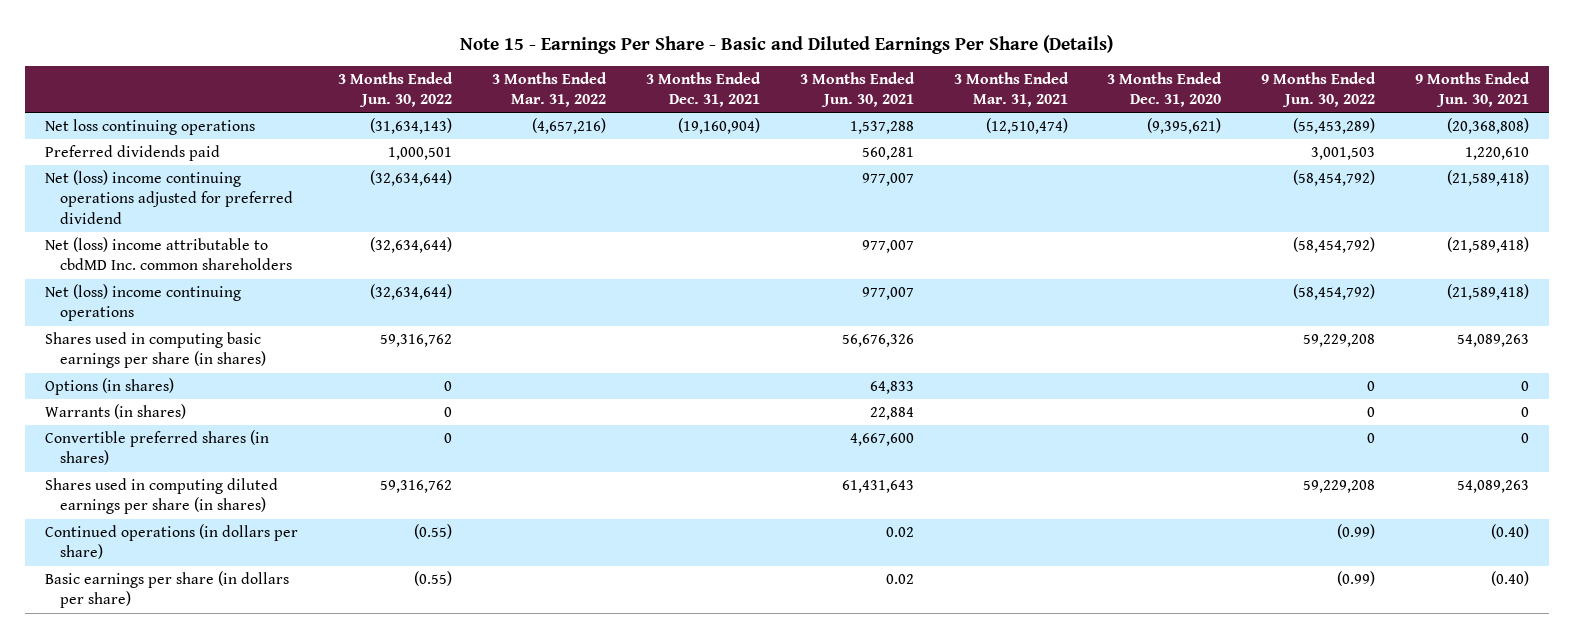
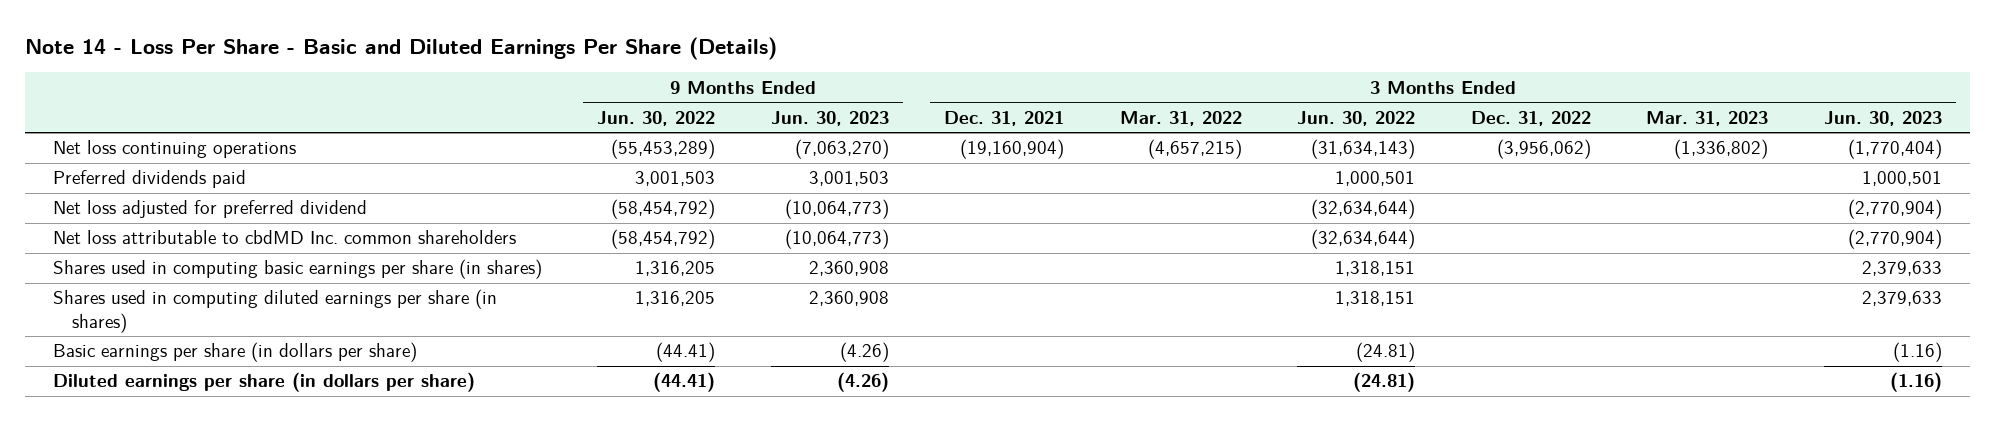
- Note 15 - Earnings Per Share - Basic and Diluted Earnings Per Share (Details)
+ Note 14 - Loss Per Share - Basic and Diluted Earnings Per Share (Details)
- | 3 Months Ended Jun. 30, 2022 | 3 Months Ended Mar. 31, 2022 | 3 Months Ended Dec. 31, 2021 | 3 Months Ended Jun. 30, 2021 | 3 Months Ended Mar. 31, 2021 | 3 Months Ended Dec. 31, 2020 | 9 Months Ended Jun. 30, 2022 | 9 Months Ended Jun. 30, 2021
+ | 9 Months Ended Jun. 30, 2022 | 9 Months Ended Jun. 30, 2023 | 3 Months Ended Dec. 31, 2021 | 3 Months Ended Mar. 31, 2022 | 3 Months Ended Jun. 30, 2022 | 3 Months Ended Dec. 31, 2022 | 3 Months Ended Mar. 31, 2023 | 3 Months Ended Jun. 30, 2023
- Net loss continuing operations | (31,634,143) | (4,657,216) | (19,160,904) | 1,537,288 | (12,510,474) | (9,395,621) | (55,453,289) | (20,368,808)
+ Net loss continuing operations | (55,453,289) | (7,063,270) | (19,160,904) | (4,657,215) | (31,634,143) | (3,956,062) | (1,336,802) | (1,770,404)
- Net (loss) income continuing operations adjusted for preferred dividend | (32,634,644) | | | 977,007 | | | (58,454,792) | (21,589,418)
- Net (loss) income attributable to cbdMD Inc. common shareholders | (32,634,644) | | | 977,007 | | | (58,454,792) | (21,589,418)
- Net (loss) income continuing operations | (32,634,644) | | | 977,007 | | | (58,454,792) | (21,589,418)
- Shares used in computing basic earnings per share (in shares) | 59,316,762 | | | 56,676,326 | | | 59,229,208 | 54,089,263
- Options (in shares) | 0 | | | 64,833 | | | 0 | 0
- Warrants (in shares) | 0 | | | 22,884 | | | 0 | 0
- Convertible preferred shares (in shares) | 0 | | | 4,667,600 | | | 0 | 0
- Shares used in computing diluted earnings per share (in shares) | 59,316,762 | | | 61,431,643 | | | 59,229,208 | 54,089,263
- Continued operations (in dollars per share) | (0.55) | | | 0.02 | | | (0.99) | (0.40)
- Basic earnings per share (in dollars per share) | (0.55) | | | 0.02 | | | (0.99) | (0.40)
+ Net loss adjusted for preferred dividend | (58,454,792) | (10,064,773) | | | (32,634,644) | | | (2,770,904)
+ Net loss attributable to cbdMD Inc. common shareholders | (58,454,792) | (10,064,773) | | | (32,634,644) | | | (2,770,904)
+ Shares used in computing basic earnings per share (in shares) | 1,316,205 | 2,360,908 | | | 1,318,151 | | | 2,379,633
+ Shares used in computing diluted earnings per share (in shares) | 1,316,205 | 2,360,908 | | | 1,318,151 | | | 2,379,633
+ Basic earnings per share (in dollars per share) | (44.41) | (4.26) | | | (24.81) | | | (1.16)
+ Diluted earnings per share (in dollars per share) | (44.41) | (4.26) | | | (24.81) | | | (1.16)

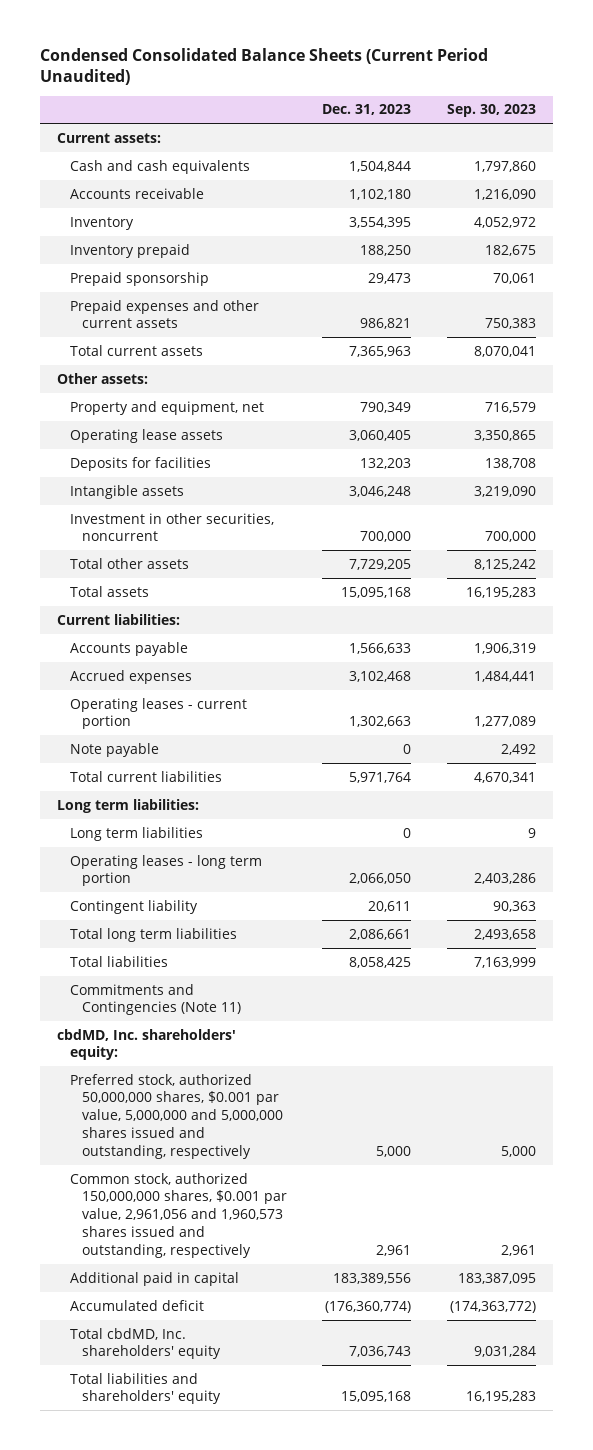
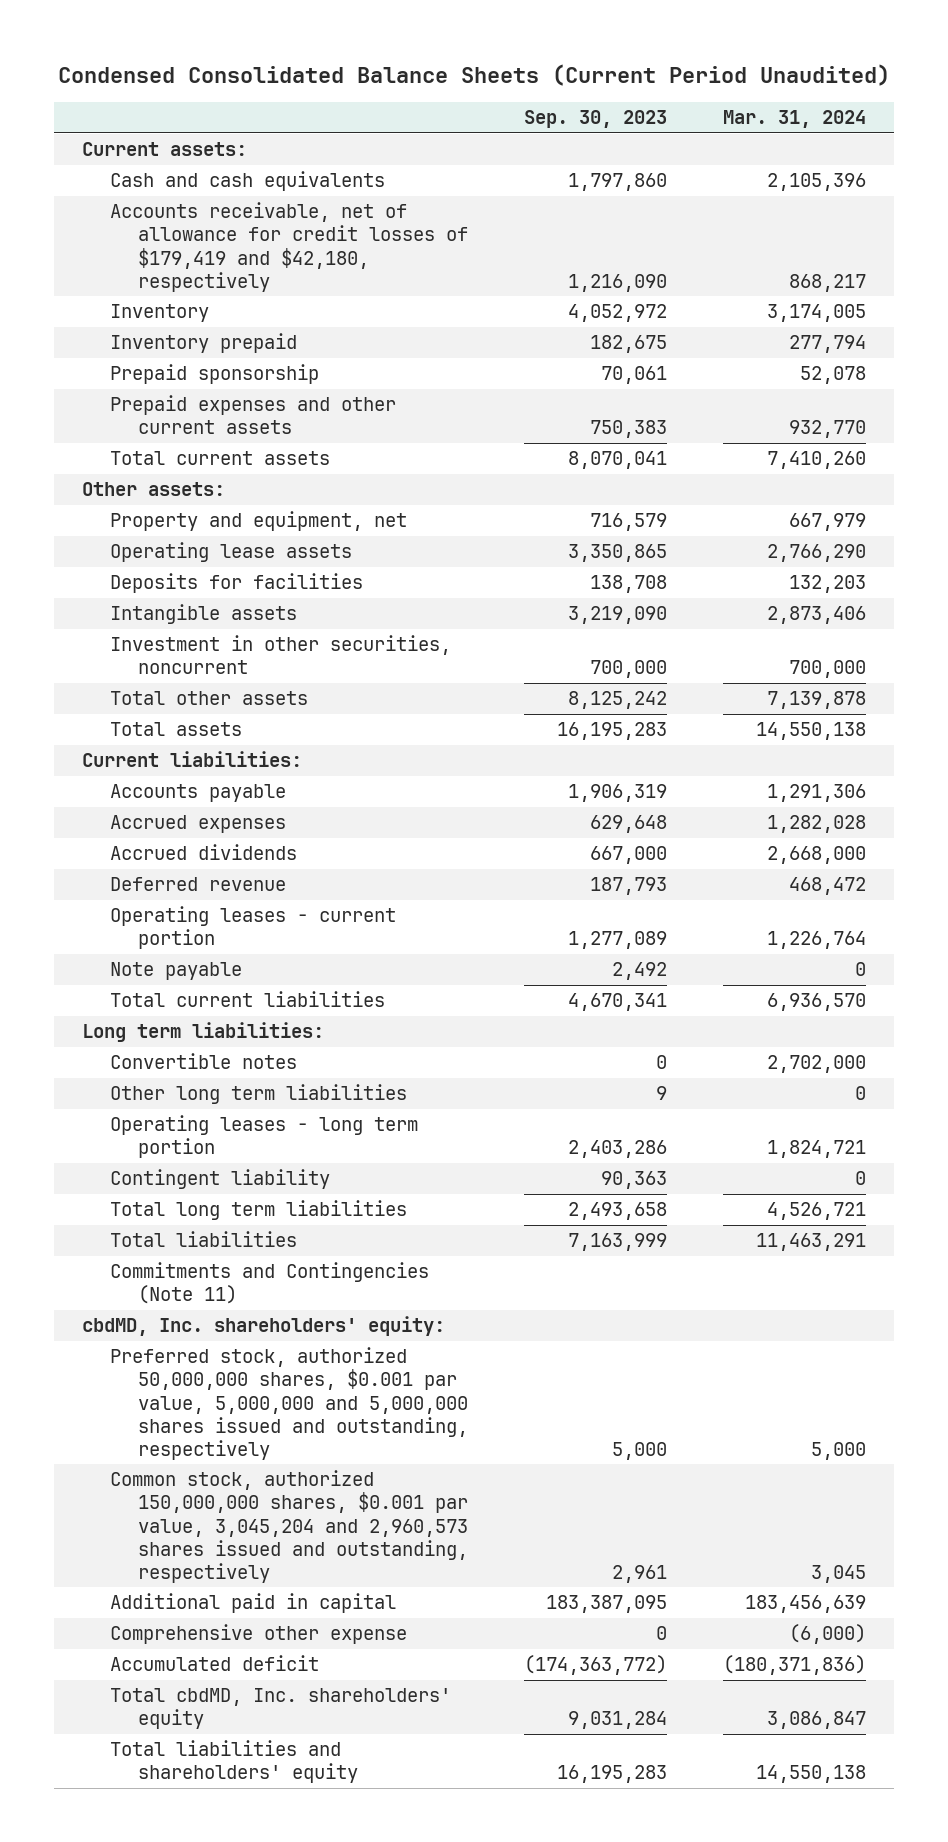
- | Dec. 31, 2023 | Sep. 30, 2023
+ | Sep. 30, 2023 | Mar. 31, 2024
- Accounts receivable | 1,102,180 | 1,216,090
+ Accounts receivable, net of allowance for credit losses of $179,419 and $42,180, respectively | 1,216,090 | 868,217
- Accrued expenses | 3,102,468 | 1,484,441
+ Accrued expenses | 629,648 | 1,282,028
+ Accrued dividends | 667,000 | 2,668,000
+ Deferred revenue | 187,793 | 468,472
- Long term liabilities | 0 | 9
+ Convertible notes | 0 | 2,702,000
+ Other long term liabilities | 9 | 0
- Common stock, authorized 150,000,000 shares, $0.001 par value, 2,961,056 and 1,960,573 shares issued and outstanding, respectively | 2,961 | 2,961
+ Common stock, authorized 150,000,000 shares, $0.001 par value, 3,045,204 and 2,960,573 shares issued and outstanding, respectively | 2,961 | 3,045
+ Comprehensive other expense | 0 | (6,000)

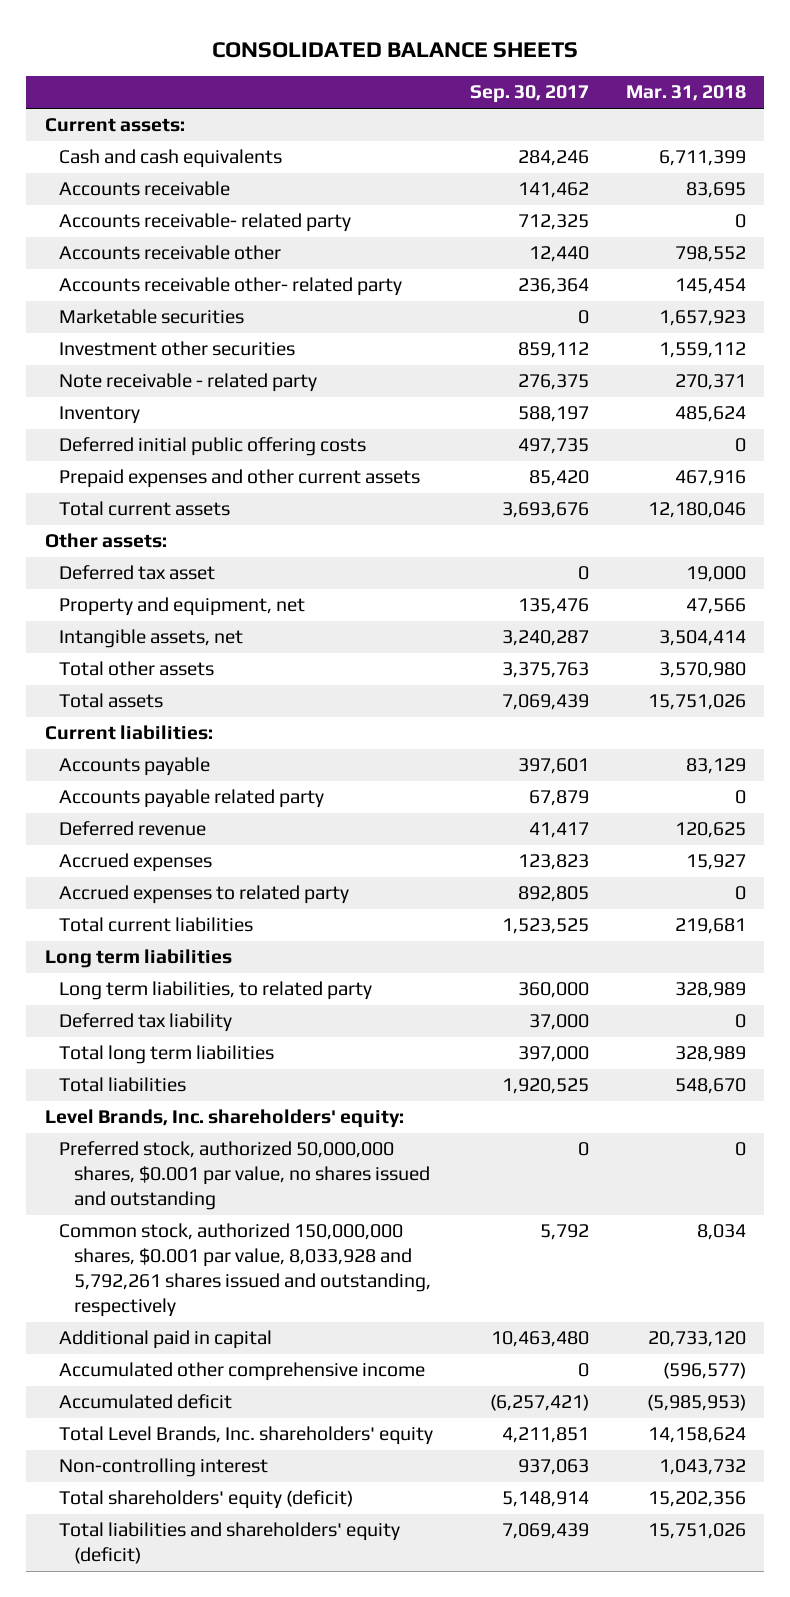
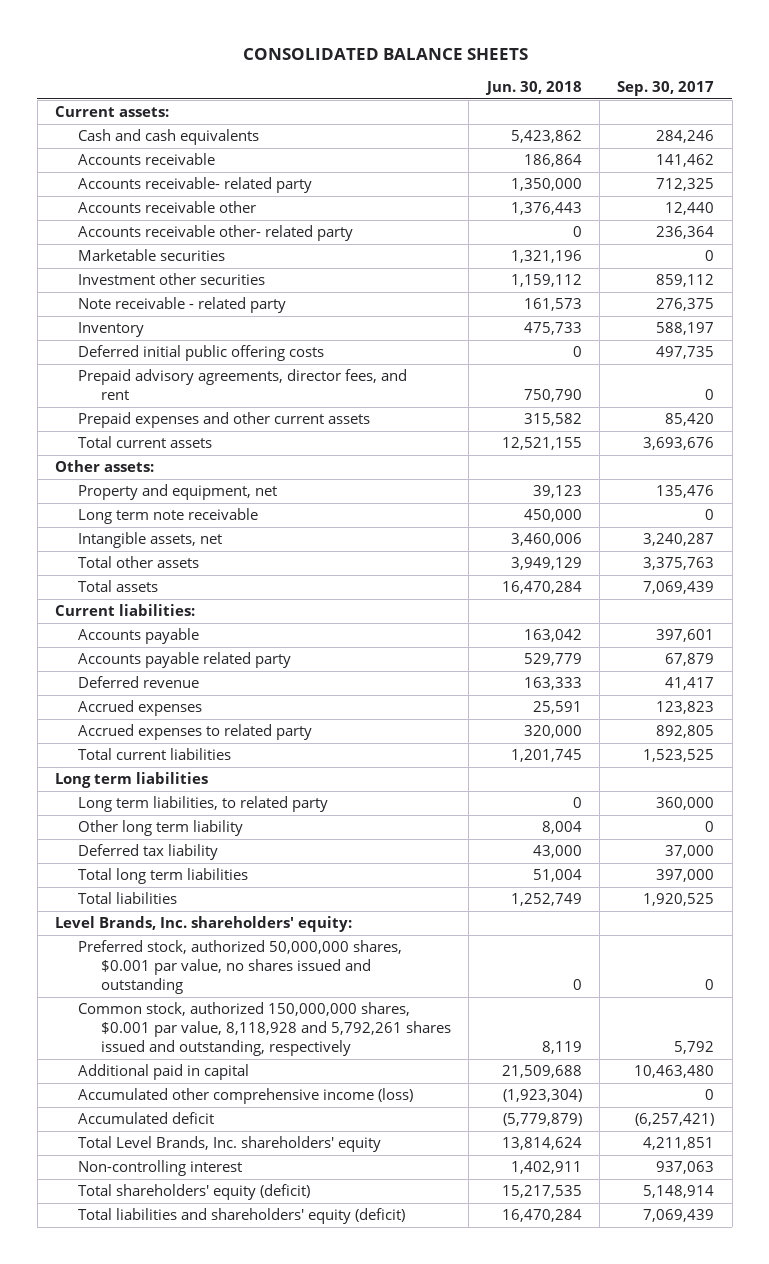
- | Sep. 30, 2017 | Mar. 31, 2018
+ | Jun. 30, 2018 | Sep. 30, 2017
+ Prepaid advisory agreements, director fees, and rent | 750,790 | 0
- Deferred tax asset | 0 | 19,000
+ Long term note receivable | 450,000 | 0
+ Other long term liability | 8,004 | 0
- Common stock, authorized 150,000,000 shares, $0.001 par value, 8,033,928 and 5,792,261 shares issued and outstanding, respectively | 5,792 | 8,034
+ Common stock, authorized 150,000,000 shares, $0.001 par value, 8,118,928 and 5,792,261 shares issued and outstanding, respectively | 8,119 | 5,792
- Accumulated other comprehensive income | 0 | (596,577)
+ Accumulated other comprehensive income (loss) | (1,923,304) | 0

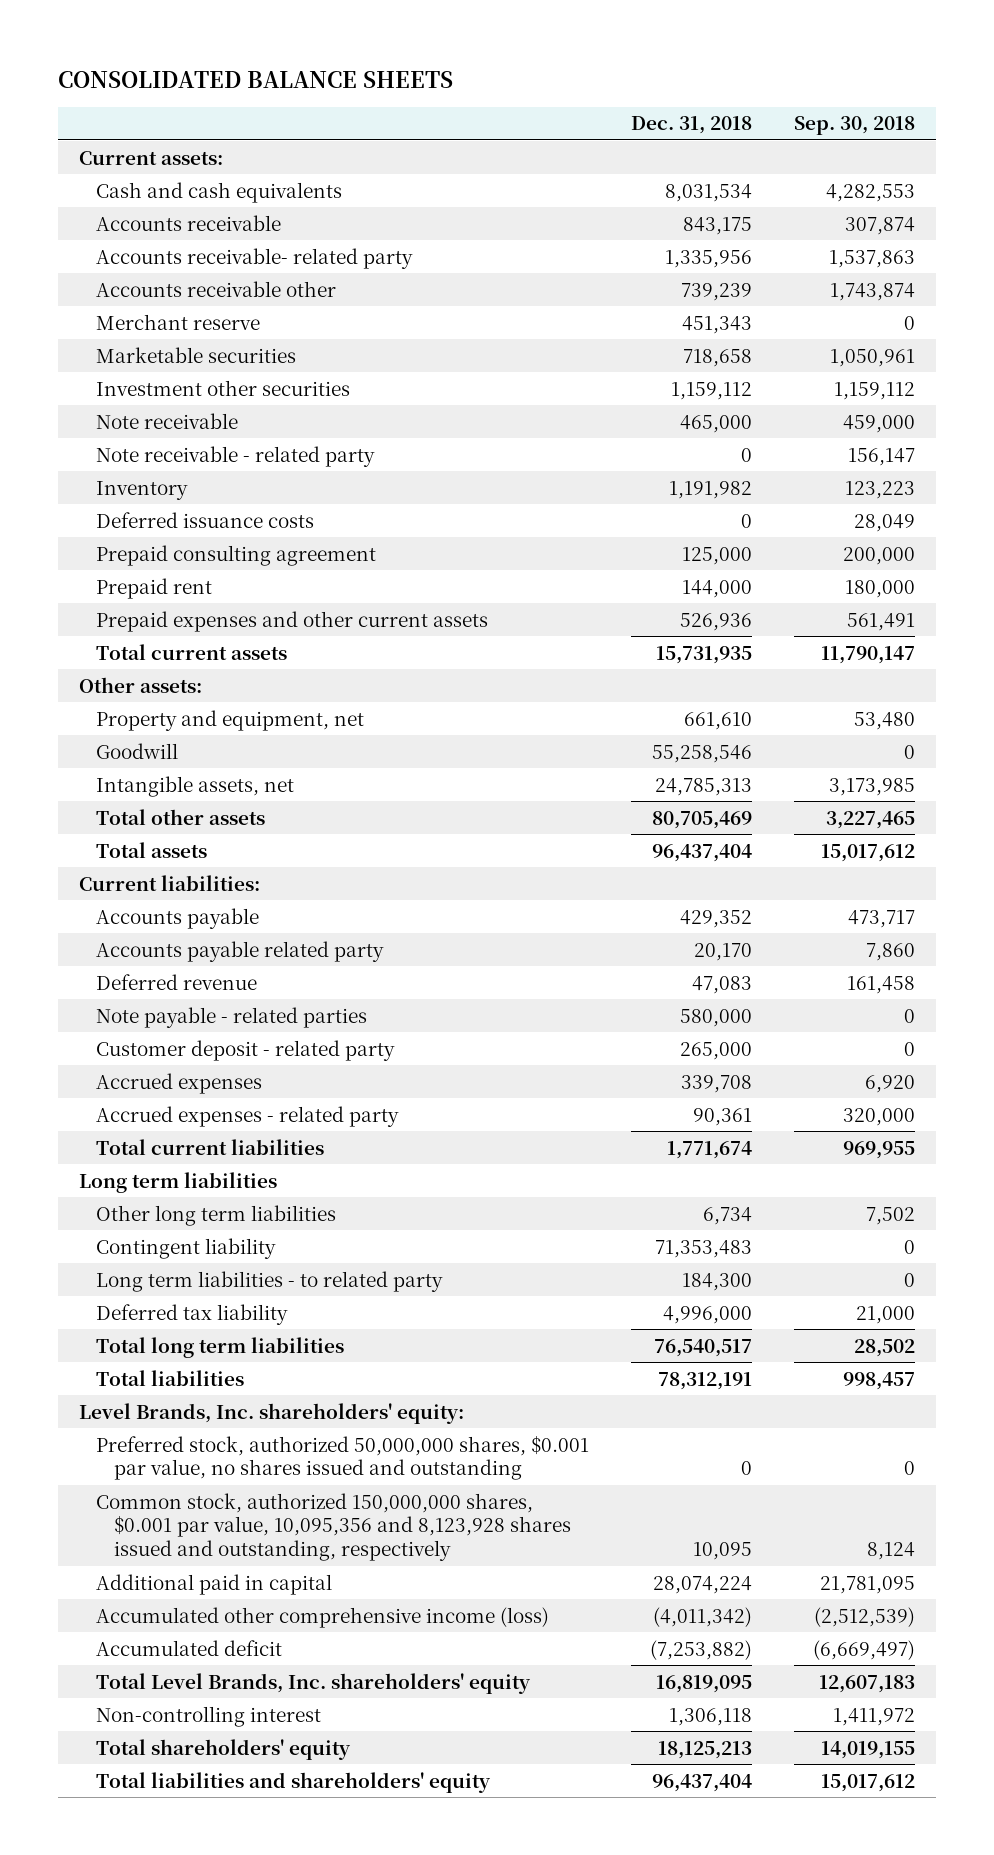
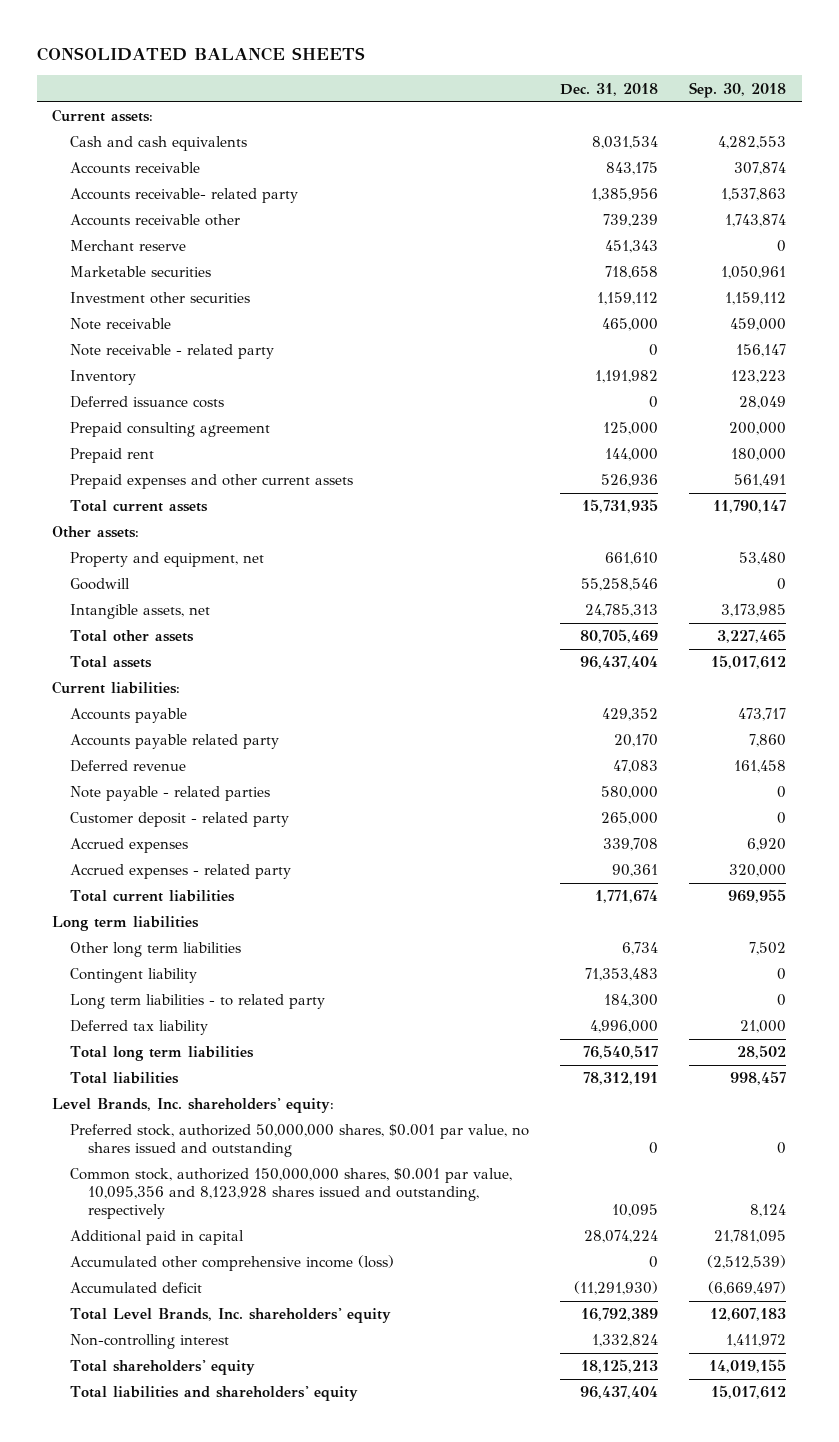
- Accounts receivable- related party | 1,335,956 | 1,537,863
+ Accounts receivable- related party | 1,385,956 | 1,537,863
- Accumulated other comprehensive income (loss) | (4,011,342) | (2,512,539)
- Accumulated deficit | (7,253,882) | (6,669,497)
- Total Level Brands, Inc. shareholders' equity | 16,819,095 | 12,607,183
- Non-controlling interest | 1,306,118 | 1,411,972
+ Accumulated other comprehensive income (loss) | 0 | (2,512,539)
+ Accumulated deficit | (11,291,930) | (6,669,497)
+ Total Level Brands, Inc. shareholders' equity | 16,792,389 | 12,607,183
+ Non-controlling interest | 1,332,824 | 1,411,972

